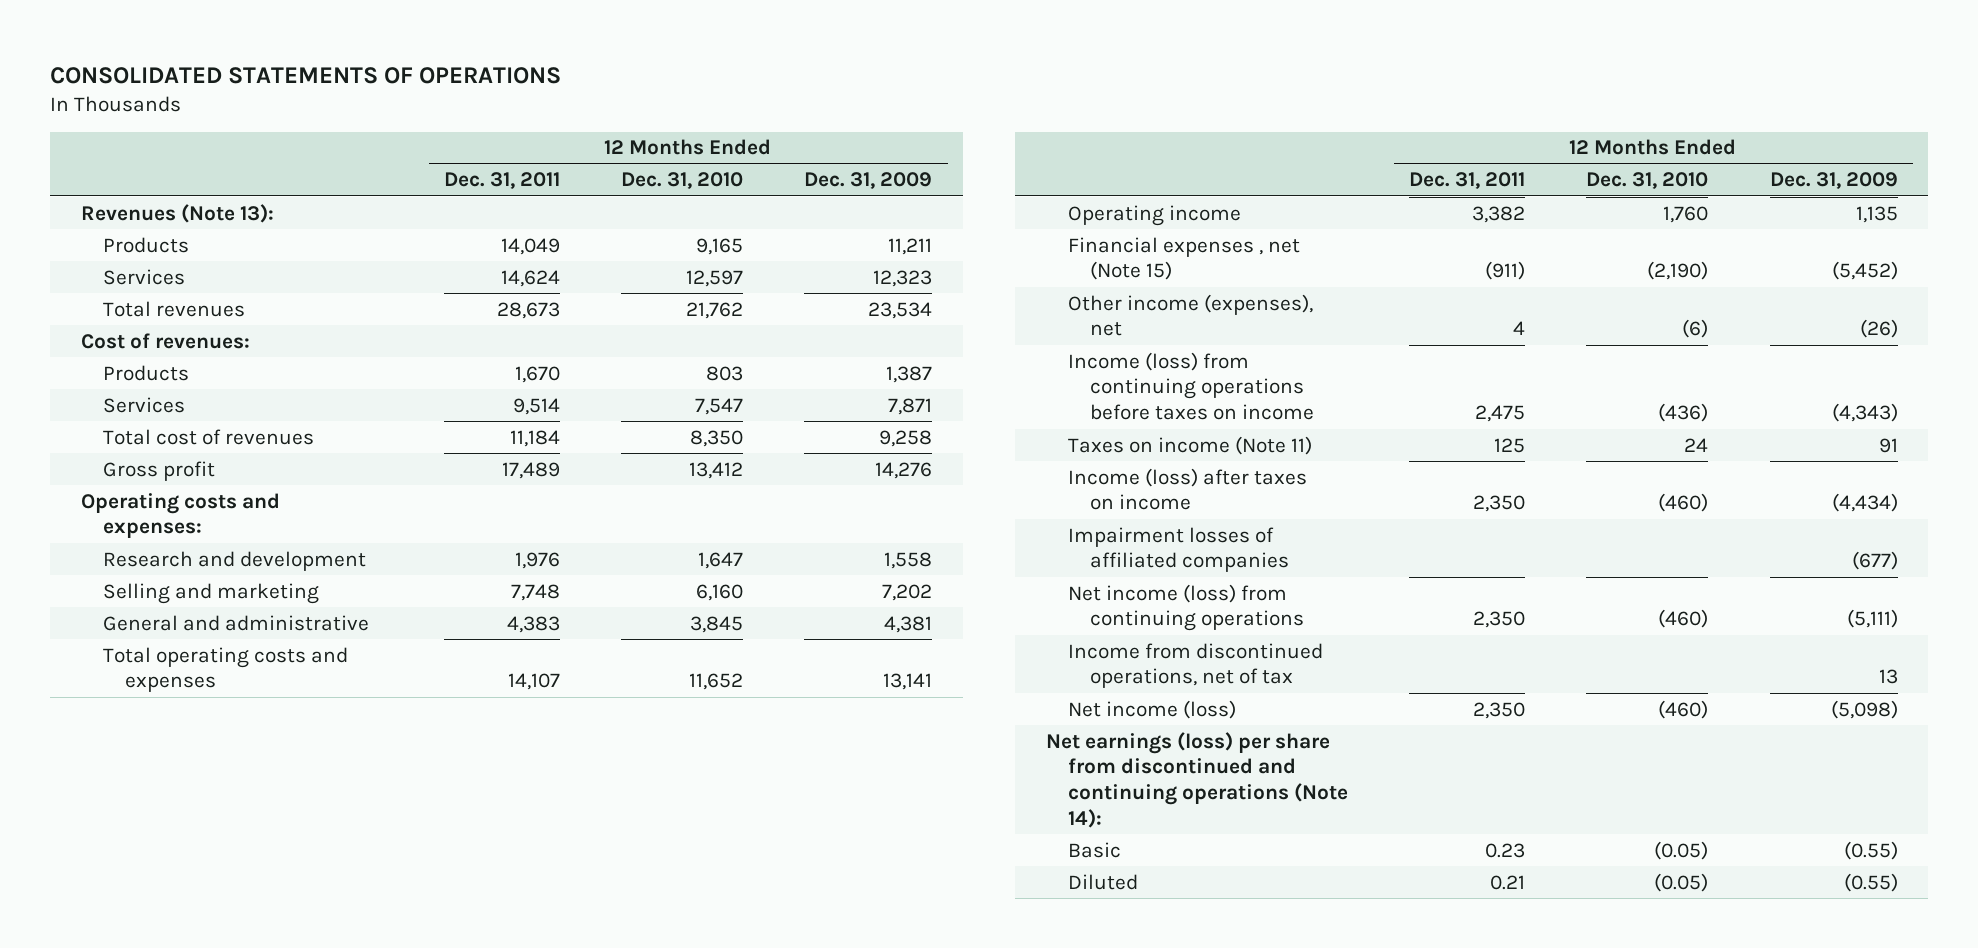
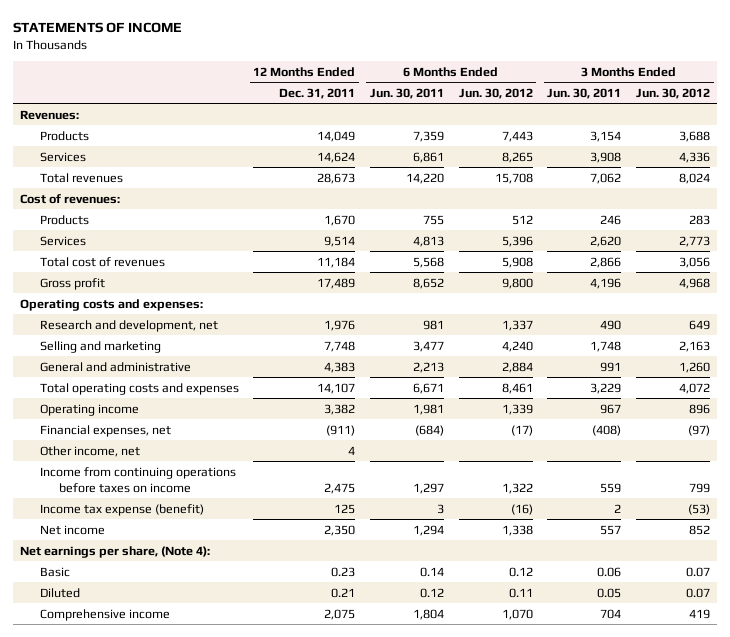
- CONSOLIDATED STATEMENTS OF OPERATIONS
+ STATEMENTS OF INCOME
- | 12 Months Ended Dec. 31, 2011 | 12 Months Ended Dec. 31, 2010 | 12 Months Ended Dec. 31, 2009
+ | 12 Months Ended Dec. 31, 2011 | 6 Months Ended Jun. 30, 2011 | 6 Months Ended Jun. 30, 2012 | 3 Months Ended Jun. 30, 2011 | 3 Months Ended Jun. 30, 2012
- Revenues (Note 13):
+ Revenues:
- Research and development | 1,976 | 1,647 | 1,558
+ Research and development, net | 1,976 | 981 | 1,337 | 490 | 649
- Financial expenses , net (Note 15) | (911) | (2,190) | (5,452)
- Other income (expenses), net | 4 | (6) | (26)
- Income (loss) from continuing operations before taxes on income | 2,475 | (436) | (4,343)
- Taxes on income (Note 11) | 125 | 24 | 91
- Income (loss) after taxes on income | 2,350 | (460) | (4,434)
- Impairment losses of affiliated companies | | | (677)
- Net income (loss) from continuing operations | 2,350 | (460) | (5,111)
- Income from discontinued operations, net of tax | | | 13
- Net income (loss) | 2,350 | (460) | (5,098)
- Net earnings (loss) per share from discontinued and continuing operations (Note 14):
+ Financial expenses, net | (911) | (684) | (17) | (408) | (97)
+ Other income, net | 4 | | | |
+ Income from continuing operations before taxes on income | 2,475 | 1,297 | 1,322 | 559 | 799
+ Income tax expense (benefit) | 125 | 3 | (16) | 2 | (53)
+ Net income | 2,350 | 1,294 | 1,338 | 557 | 852
+ Net earnings per share, (Note 4):
+ Comprehensive income | 2,075 | 1,804 | 1,070 | 704 | 419

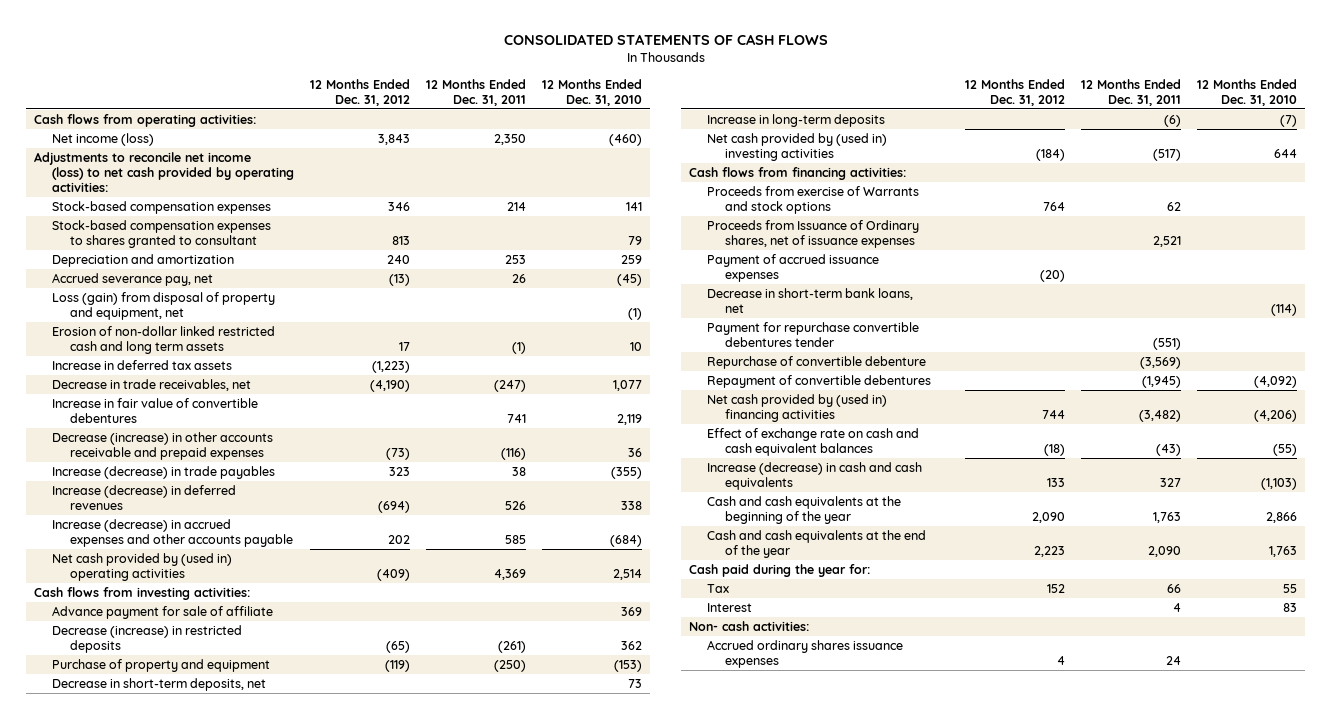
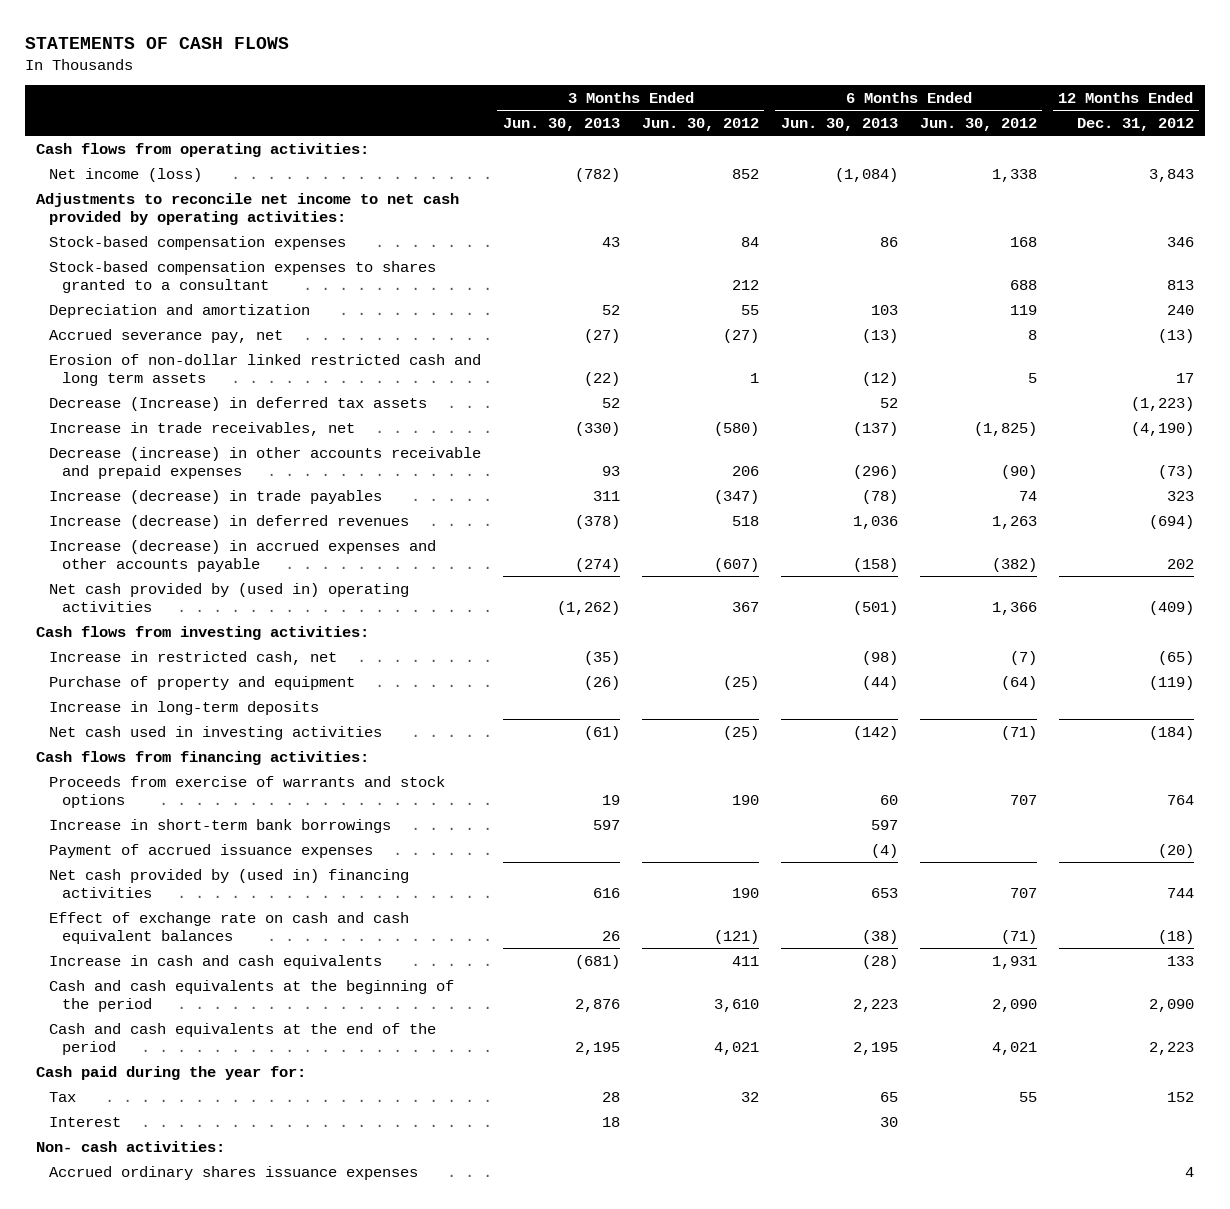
- CONSOLIDATED STATEMENTS OF CASH FLOWS
+ STATEMENTS OF CASH FLOWS
- | 12 Months Ended Dec. 31, 2012 | 12 Months Ended Dec. 31, 2011 | 12 Months Ended Dec. 31, 2010
+ | 3 Months Ended Jun. 30, 2013 | 3 Months Ended Jun. 30, 2012 | 6 Months Ended Jun. 30, 2013 | 6 Months Ended Jun. 30, 2012 | 12 Months Ended Dec. 31, 2012
- Adjustments to reconcile net income (loss) to net cash provided by operating activities:
+ Adjustments to reconcile net income to net cash provided by operating activities:
- Stock-based compensation expenses to shares granted to consultant | 813 | | 79
+ Stock-based compensation expenses to shares granted to a consultant | | 212 | | 688 | 813
- Loss (gain) from disposal of property and equipment, net | | | (1)
- Increase in deferred tax assets | (1,223) | |
- Decrease in trade receivables, net | (4,190) | (247) | 1,077
- Increase in fair value of convertible debentures | | 741 | 2,119
+ Decrease (Increase) in deferred tax assets | 52 | | 52 | | (1,223)
+ Increase in trade receivables, net | (330) | (580) | (137) | (1,825) | (4,190)
- Advance payment for sale of affiliate | | | 369
- Decrease (increase) in restricted deposits | (65) | (261) | 362
+ Increase in restricted cash, net | (35) | | (98) | (7) | (65)
- Decrease in short-term deposits, net | | | 73
- Net cash provided by (used in) investing activities | (184) | (517) | 644
+ Net cash used in investing activities | (61) | (25) | (142) | (71) | (184)
- Proceeds from exercise of Warrants and stock options | 764 | 62 |
- Proceeds from Issuance of Ordinary shares, net of issuance expenses | | 2,521 |
+ Proceeds from exercise of warrants and stock options | 19 | 190 | 60 | 707 | 764
+ Increase in short-term bank borrowings | 597 | | 597 | |
- Decrease in short-term bank loans, net | | | (114)
- Payment for repurchase convertible debentures tender | | (551) |
- Repurchase of convertible debenture | | (3,569) |
- Repayment of convertible debentures | | (1,945) | (4,092)
- Increase (decrease) in cash and cash equivalents | 133 | 327 | (1,103)
- Cash and cash equivalents at the beginning of the year | 2,090 | 1,763 | 2,866
- Cash and cash equivalents at the end of the year | 2,223 | 2,090 | 1,763
+ Increase in cash and cash equivalents | (681) | 411 | (28) | 1,931 | 133
+ Cash and cash equivalents at the beginning of the period | 2,876 | 3,610 | 2,223 | 2,090 | 2,090
+ Cash and cash equivalents at the end of the period | 2,195 | 4,021 | 2,195 | 4,021 | 2,223

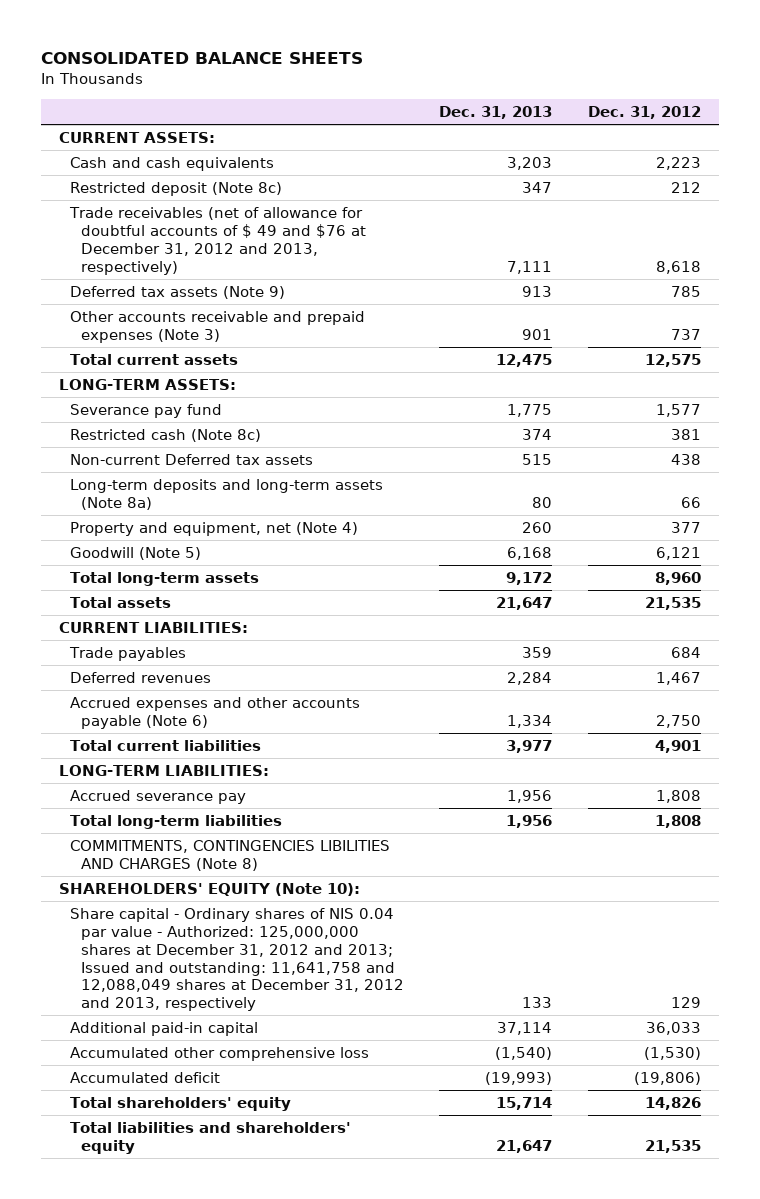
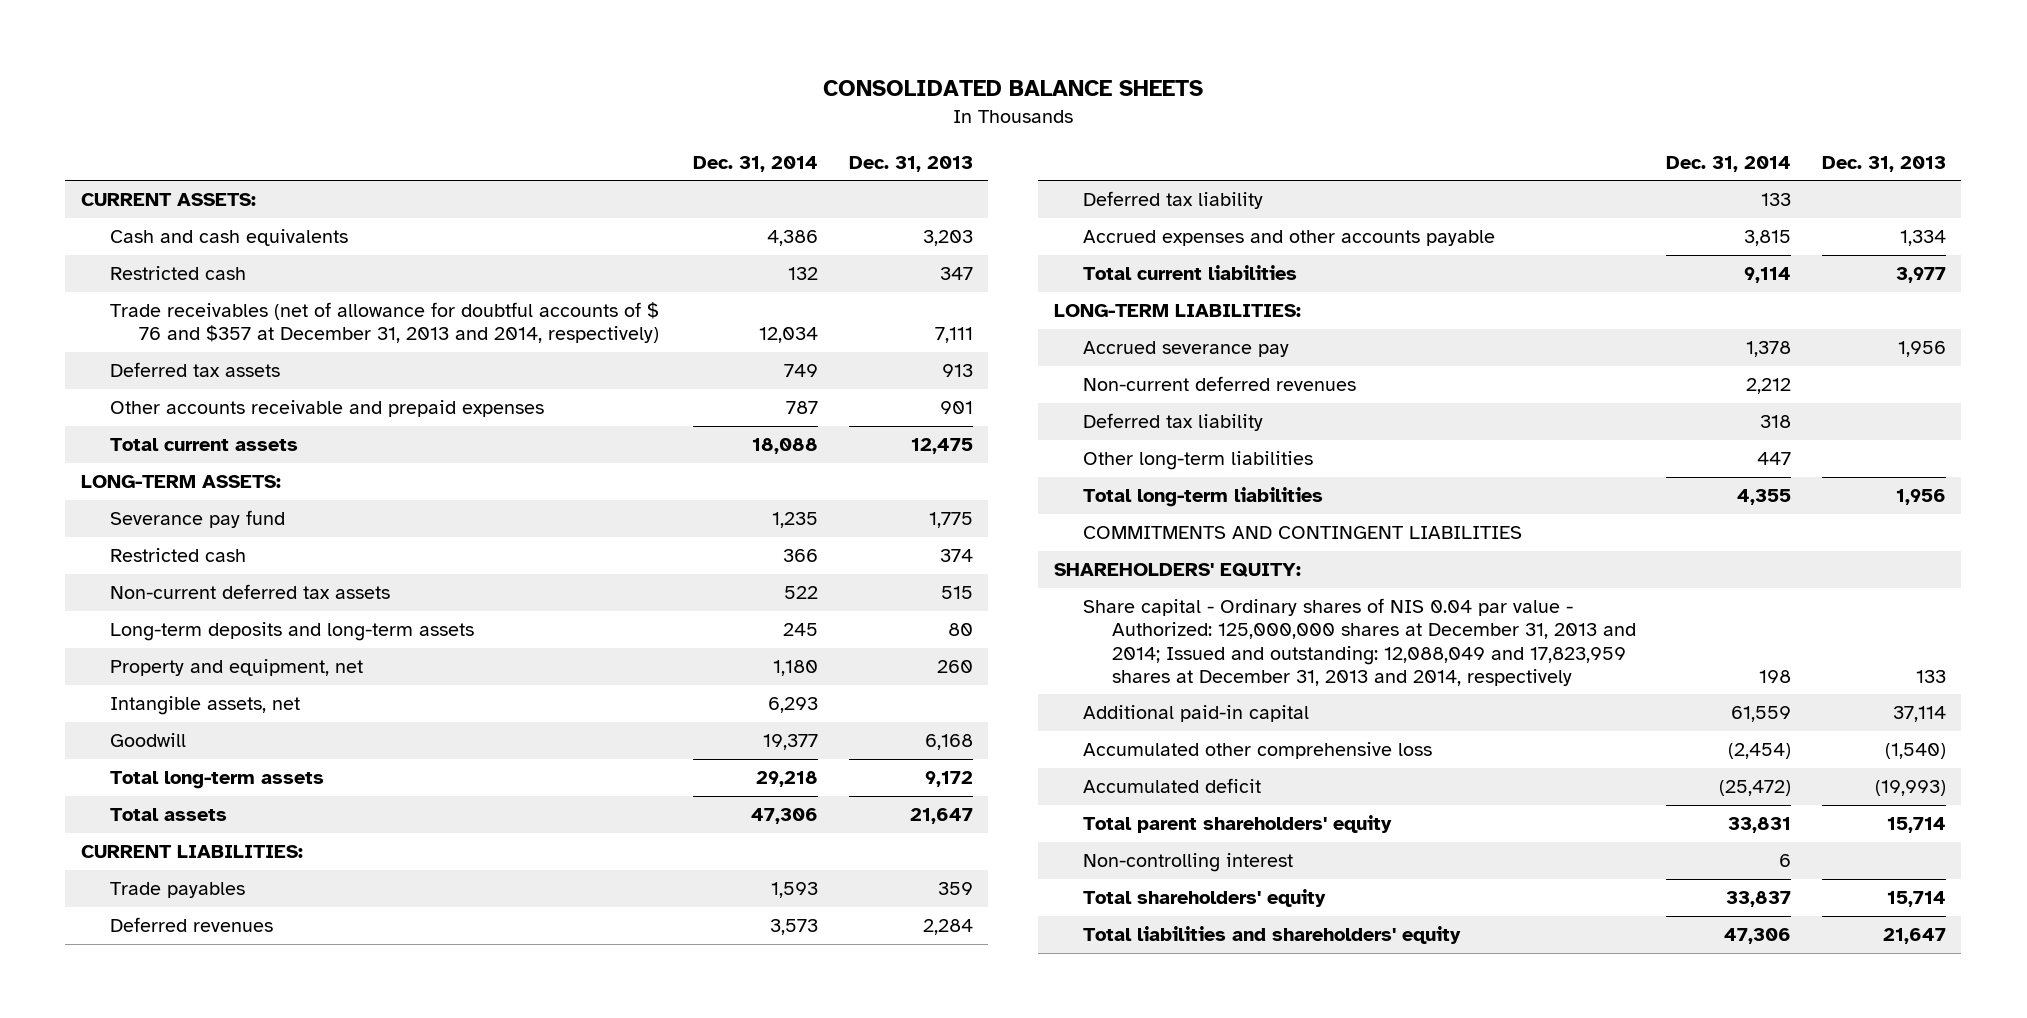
- | Dec. 31, 2013 | Dec. 31, 2012
+ | Dec. 31, 2014 | Dec. 31, 2013
- Restricted deposit (Note 8c) | 347 | 212
- Trade receivables (net of allowance for doubtful accounts of $ 49 and $76 at December 31, 2012 and 2013, respectively) | 7,111 | 8,618
- Deferred tax assets (Note 9) | 913 | 785
- Other accounts receivable and prepaid expenses (Note 3) | 901 | 737
+ Restricted cash | 132 | 347
+ Trade receivables (net of allowance for doubtful accounts of $ 76 and $357 at December 31, 2013 and 2014, respectively) | 12,034 | 7,111
+ Deferred tax assets | 749 | 913
+ Other accounts receivable and prepaid expenses | 787 | 901
- Restricted cash (Note 8c) | 374 | 381
- Non-current Deferred tax assets | 515 | 438
- Long-term deposits and long-term assets (Note 8a) | 80 | 66
- Property and equipment, net (Note 4) | 260 | 377
- Goodwill (Note 5) | 6,168 | 6,121
+ Restricted cash | 366 | 374
+ Non-current deferred tax assets | 522 | 515
+ Long-term deposits and long-term assets | 245 | 80
+ Property and equipment, net | 1,180 | 260
+ Intangible assets, net | 6,293 |
+ Goodwill | 19,377 | 6,168
- Accrued expenses and other accounts payable (Note 6) | 1,334 | 2,750
+ Deferred tax liability | 133 |
+ Accrued expenses and other accounts payable | 3,815 | 1,334
+ Non-current deferred revenues | 2,212 |
+ Deferred tax liability | 318 |
+ Other long-term liabilities | 447 |
- COMMITMENTS, CONTINGENCIES LIBILITIES AND CHARGES (Note 8)
- SHAREHOLDERS' EQUITY (Note 10):
- Share capital - Ordinary shares of NIS 0.04 par value - Authorized: 125,000,000 shares at December 31, 2012 and 2013; Issued and outstanding: 11,641,758 and 12,088,049 shares at December 31, 2012 and 2013, respectively | 133 | 129
+ COMMITMENTS AND CONTINGENT LIABILITIES
+ SHAREHOLDERS' EQUITY:
+ Share capital - Ordinary shares of NIS 0.04 par value - Authorized: 125,000,000 shares at December 31, 2013 and 2014; Issued and outstanding: 12,088,049 and 17,823,959 shares at December 31, 2013 and 2014, respectively | 198 | 133
+ Total parent shareholders' equity | 33,831 | 15,714
+ Non-controlling interest | 6 |

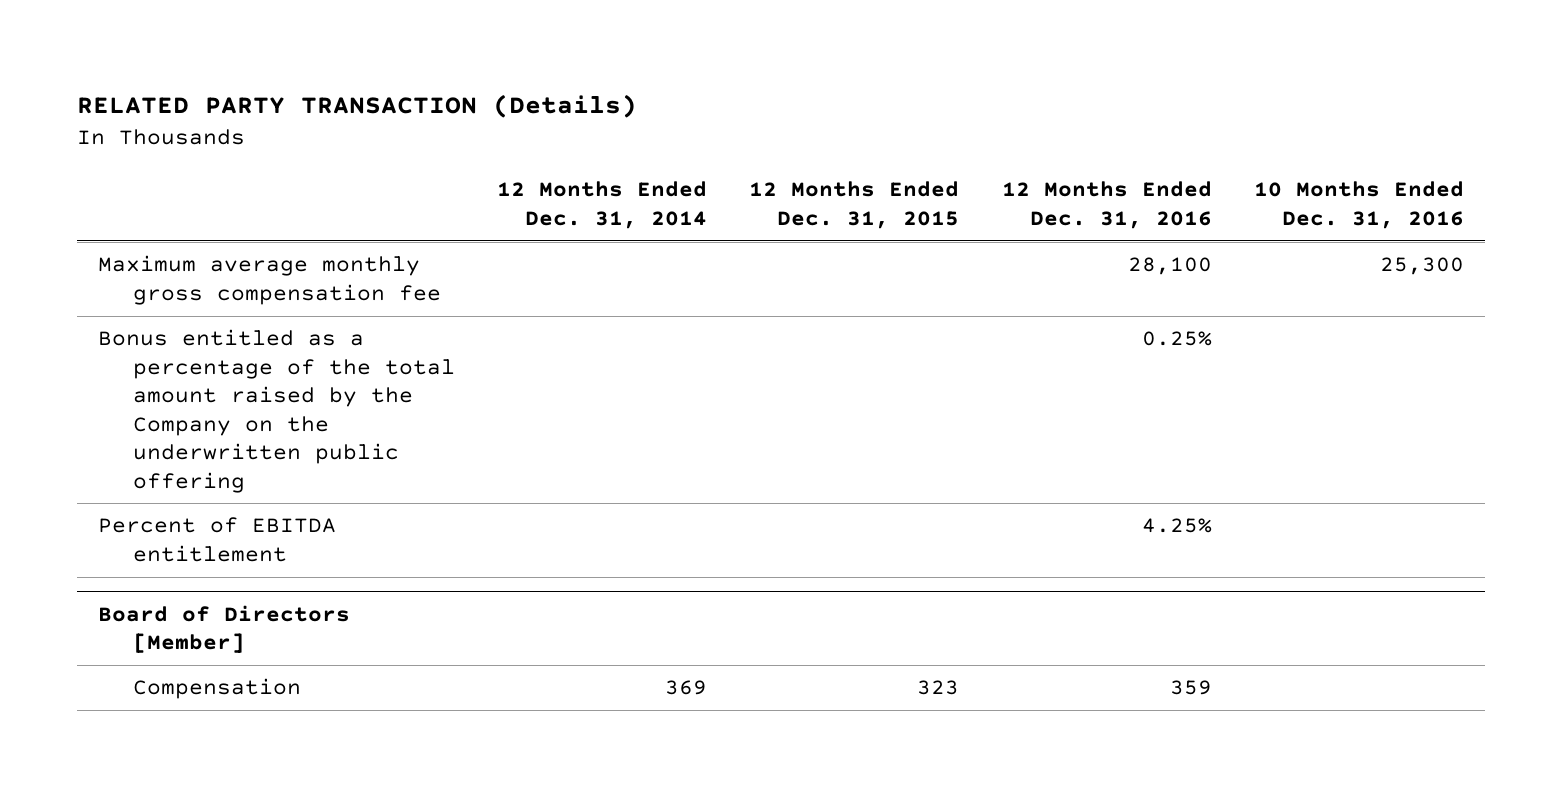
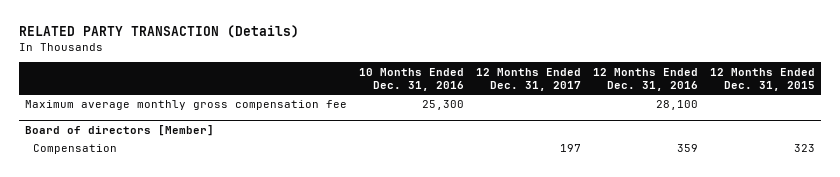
- | 12 Months Ended Dec. 31, 2014 | 12 Months Ended Dec. 31, 2015 | 12 Months Ended Dec. 31, 2016 | 10 Months Ended Dec. 31, 2016
+ | 10 Months Ended Dec. 31, 2016 | 12 Months Ended Dec. 31, 2017 | 12 Months Ended Dec. 31, 2016 | 12 Months Ended Dec. 31, 2015
- Bonus entitled as a percentage of the total amount raised by the Company on the underwritten public offering | | | 0.25% |
- Percent of EBITDA entitlement | | | 4.25% |
- Board of Directors [Member]
+ Board of directors [Member]

